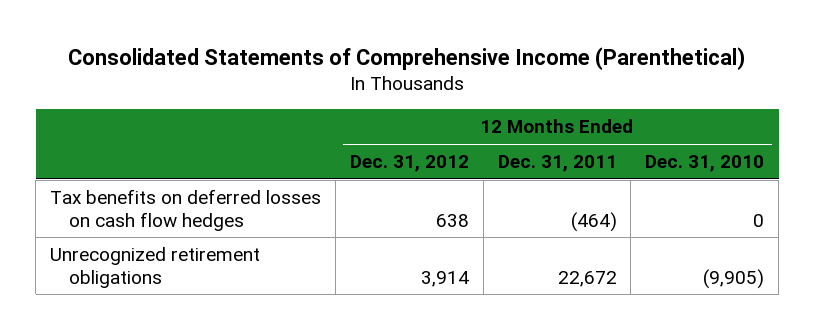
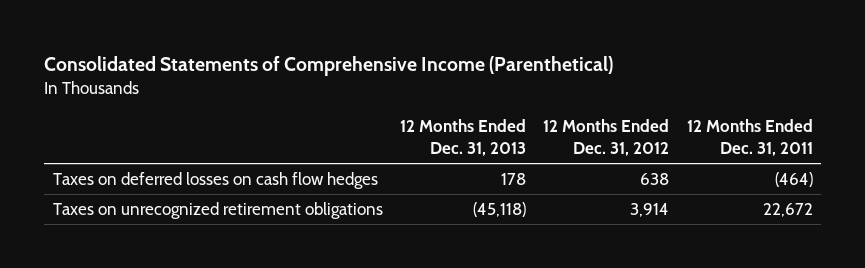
- | 12 Months Ended Dec. 31, 2012 | 12 Months Ended Dec. 31, 2011 | 12 Months Ended Dec. 31, 2010
+ | 12 Months Ended Dec. 31, 2013 | 12 Months Ended Dec. 31, 2012 | 12 Months Ended Dec. 31, 2011
- Tax benefits on deferred losses on cash flow hedges | 638 | (464) | 0
- Unrecognized retirement obligations | 3,914 | 22,672 | (9,905)
+ Taxes on deferred losses on cash flow hedges | 178 | 638 | (464)
+ Taxes on unrecognized retirement obligations | (45,118) | 3,914 | 22,672

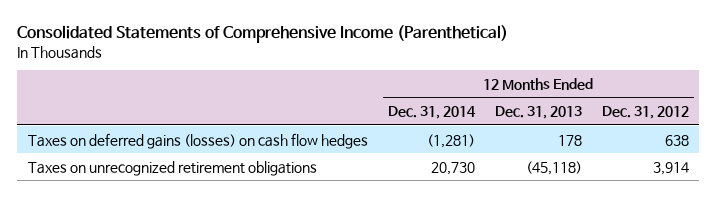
- | 12 Months Ended Dec. 31, 2013 | 12 Months Ended Dec. 31, 2012 | 12 Months Ended Dec. 31, 2011
+ | 12 Months Ended Dec. 31, 2014 | 12 Months Ended Dec. 31, 2013 | 12 Months Ended Dec. 31, 2012
- Taxes on deferred losses on cash flow hedges | 178 | 638 | (464)
+ Taxes on deferred gains (losses) on cash flow hedges | (1,281) | 178 | 638

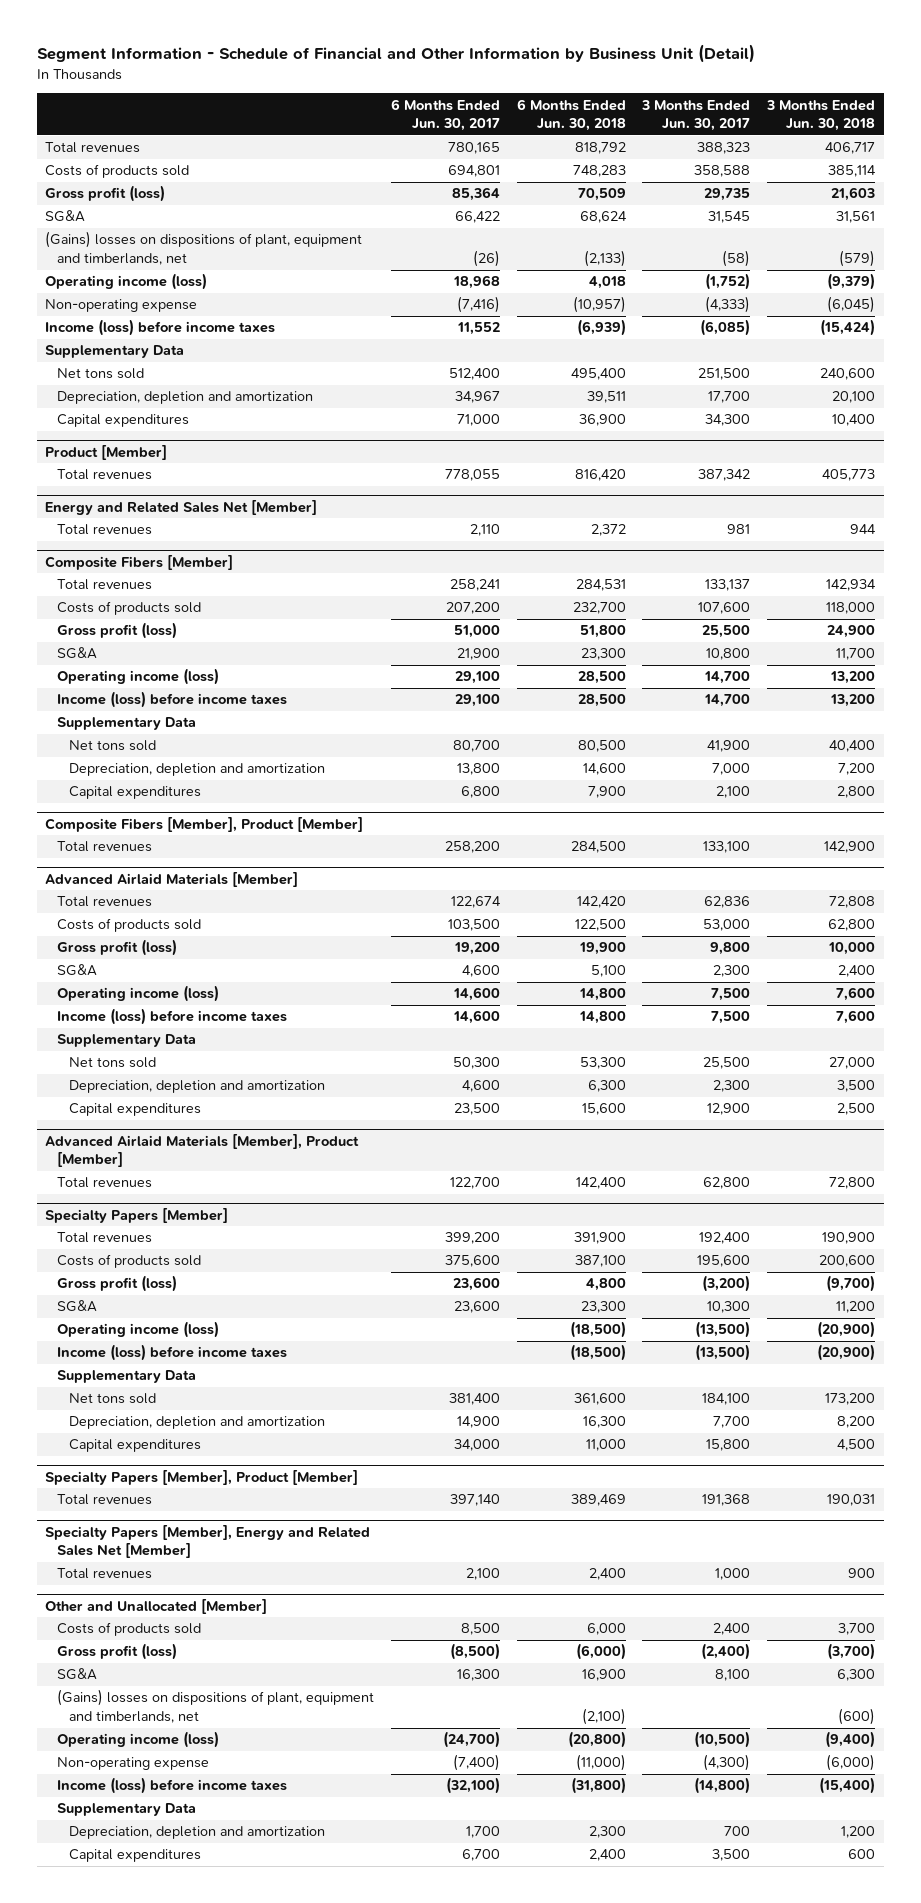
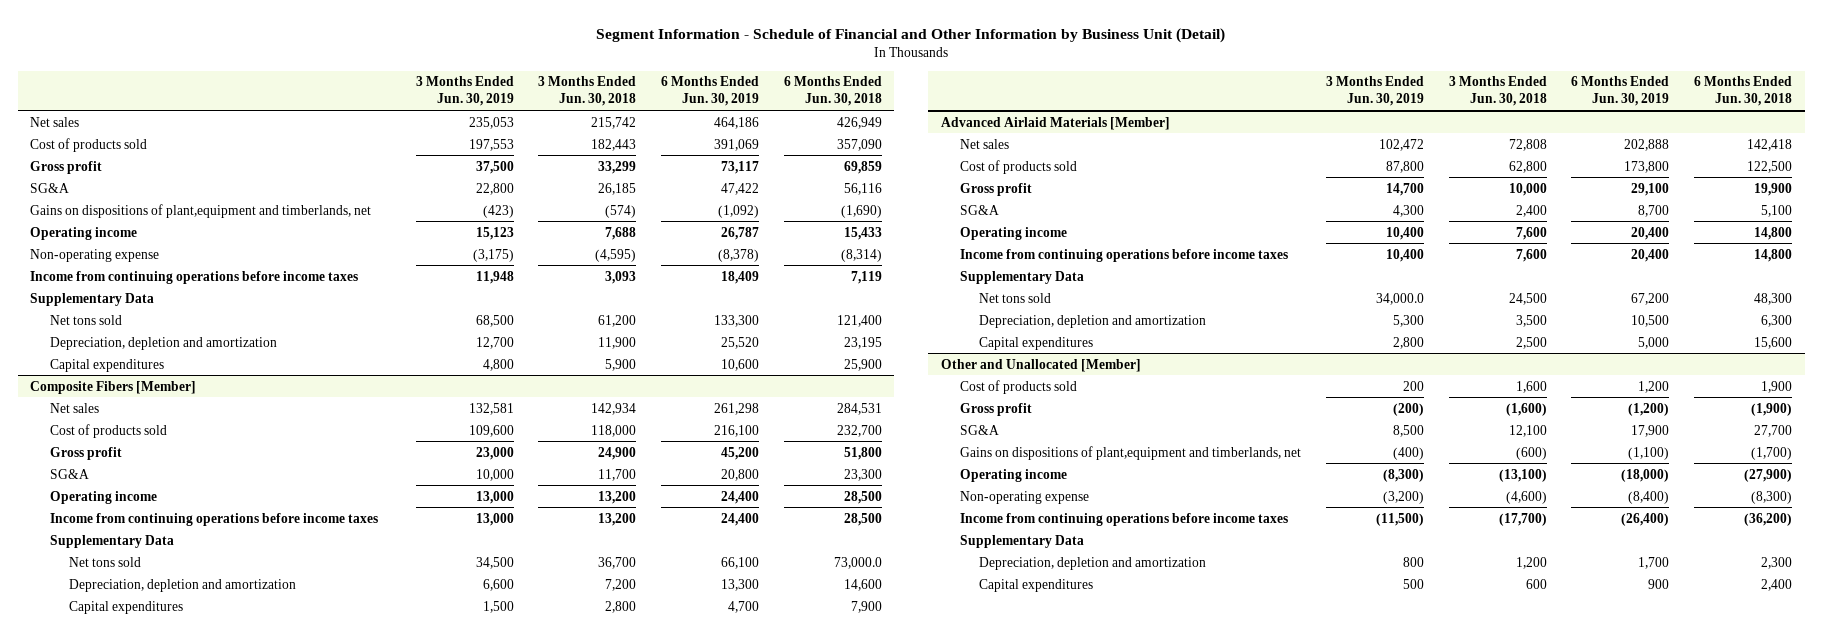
- | 6 Months Ended Jun. 30, 2017 | 6 Months Ended Jun. 30, 2018 | 3 Months Ended Jun. 30, 2017 | 3 Months Ended Jun. 30, 2018
+ | 3 Months Ended Jun. 30, 2019 | 3 Months Ended Jun. 30, 2018 | 6 Months Ended Jun. 30, 2019 | 6 Months Ended Jun. 30, 2018
- Total revenues | 780,165 | 818,792 | 388,323 | 406,717
- Costs of products sold | 694,801 | 748,283 | 358,588 | 385,114
- Gross profit (loss) | 85,364 | 70,509 | 29,735 | 21,603
- SG&A | 66,422 | 68,624 | 31,545 | 31,561
- (Gains) losses on dispositions of plant, equipment and timberlands, net | (26) | (2,133) | (58) | (579)
- Operating income (loss) | 18,968 | 4,018 | (1,752) | (9,379)
- Non-operating expense | (7,416) | (10,957) | (4,333) | (6,045)
- Income (loss) before income taxes | 11,552 | (6,939) | (6,085) | (15,424)
+ Net sales | 235,053 | 215,742 | 464,186 | 426,949
+ Cost of products sold | 197,553 | 182,443 | 391,069 | 357,090
+ Gross profit | 37,500 | 33,299 | 73,117 | 69,859
+ SG&A | 22,800 | 26,185 | 47,422 | 56,116
+ Gains on dispositions of plant,equipment and timberlands, net | (423) | (574) | (1,092) | (1,690)
+ Operating income | 15,123 | 7,688 | 26,787 | 15,433
+ Non-operating expense | (3,175) | (4,595) | (8,378) | (8,314)
+ Income from continuing operations before income taxes | 11,948 | 3,093 | 18,409 | 7,119
- Net tons sold | 512,400 | 495,400 | 251,500 | 240,600
- Depreciation, depletion and amortization | 34,967 | 39,511 | 17,700 | 20,100
- Capital expenditures | 71,000 | 36,900 | 34,300 | 10,400
- Product [Member]
- Total revenues | 778,055 | 816,420 | 387,342 | 405,773
- Energy and Related Sales Net [Member]
- Total revenues | 2,110 | 2,372 | 981 | 944
+ Net tons sold | 68,500 | 61,200 | 133,300 | 121,400
+ Depreciation, depletion and amortization | 12,700 | 11,900 | 25,520 | 23,195
+ Capital expenditures | 4,800 | 5,900 | 10,600 | 25,900
@ Composite Fibers [Member]
- Total revenues | 258,241 | 284,531 | 133,137 | 142,934
- Costs of products sold | 207,200 | 232,700 | 107,600 | 118,000
- Gross profit (loss) | 51,000 | 51,800 | 25,500 | 24,900
+ Net sales | 132,581 | 142,934 | 261,298 | 284,531
+ Cost of products sold | 109,600 | 118,000 | 216,100 | 232,700
+ Gross profit | 23,000 | 24,900 | 45,200 | 51,800
- Operating income (loss) | 29,100 | 28,500 | 14,700 | 13,200
- Income (loss) before income taxes | 29,100 | 28,500 | 14,700 | 13,200
+ Operating income | 13,000 | 13,200 | 24,400 | 28,500
+ Income from continuing operations before income taxes | 13,000 | 13,200 | 24,400 | 28,500
- Net tons sold | 80,700 | 80,500 | 41,900 | 40,400
+ Net tons sold | 34,500 | 36,700 | 66,100 | 73,000.0
- Composite Fibers [Member], Product [Member]
- Total revenues | 258,200 | 284,500 | 133,100 | 142,900
@ Advanced Airlaid Materials [Member]
- Total revenues | 122,674 | 142,420 | 62,836 | 72,808
- Costs of products sold | 103,500 | 122,500 | 53,000 | 62,800
- Gross profit (loss) | 19,200 | 19,900 | 9,800 | 10,000
+ Net sales | 102,472 | 72,808 | 202,888 | 142,418
+ Cost of products sold | 87,800 | 62,800 | 173,800 | 122,500
+ Gross profit | 14,700 | 10,000 | 29,100 | 19,900
- Operating income (loss) | 14,600 | 14,800 | 7,500 | 7,600
- Income (loss) before income taxes | 14,600 | 14,800 | 7,500 | 7,600
+ Operating income | 10,400 | 7,600 | 20,400 | 14,800
+ Income from continuing operations before income taxes | 10,400 | 7,600 | 20,400 | 14,800
- Net tons sold | 50,300 | 53,300 | 25,500 | 27,000
+ Net tons sold | 34,000.0 | 24,500 | 67,200 | 48,300
- Advanced Airlaid Materials [Member], Product [Member]
- Total revenues | 122,700 | 142,400 | 62,800 | 72,800
- Specialty Papers [Member]
- Total revenues | 399,200 | 391,900 | 192,400 | 190,900
- Costs of products sold | 375,600 | 387,100 | 195,600 | 200,600
- Gross profit (loss) | 23,600 | 4,800 | (3,200) | (9,700)
- SG&A | 23,600 | 23,300 | 10,300 | 11,200
- Operating income (loss) | | (18,500) | (13,500) | (20,900)
- Income (loss) before income taxes | | (18,500) | (13,500) | (20,900)
- Supplementary Data
- Net tons sold | 381,400 | 361,600 | 184,100 | 173,200
- Depreciation, depletion and amortization | 14,900 | 16,300 | 7,700 | 8,200
- Capital expenditures | 34,000 | 11,000 | 15,800 | 4,500
- Specialty Papers [Member], Product [Member]
- Total revenues | 397,140 | 389,469 | 191,368 | 190,031
- Specialty Papers [Member], Energy and Related Sales Net [Member]
- Total revenues | 2,100 | 2,400 | 1,000 | 900
@ Other and Unallocated [Member]
- Costs of products sold | 8,500 | 6,000 | 2,400 | 3,700
- Gross profit (loss) | (8,500) | (6,000) | (2,400) | (3,700)
- SG&A | 16,300 | 16,900 | 8,100 | 6,300
- (Gains) losses on dispositions of plant, equipment and timberlands, net | | (2,100) | | (600)
- Operating income (loss) | (24,700) | (20,800) | (10,500) | (9,400)
- Non-operating expense | (7,400) | (11,000) | (4,300) | (6,000)
- Income (loss) before income taxes | (32,100) | (31,800) | (14,800) | (15,400)
+ Cost of products sold | 200 | 1,600 | 1,200 | 1,900
+ Gross profit | (200) | (1,600) | (1,200) | (1,900)
+ SG&A | 8,500 | 12,100 | 17,900 | 27,700
+ Gains on dispositions of plant,equipment and timberlands, net | (400) | (600) | (1,100) | (1,700)
+ Operating income | (8,300) | (13,100) | (18,000) | (27,900)
+ Non-operating expense | (3,200) | (4,600) | (8,400) | (8,300)
+ Income from continuing operations before income taxes | (11,500) | (17,700) | (26,400) | (36,200)

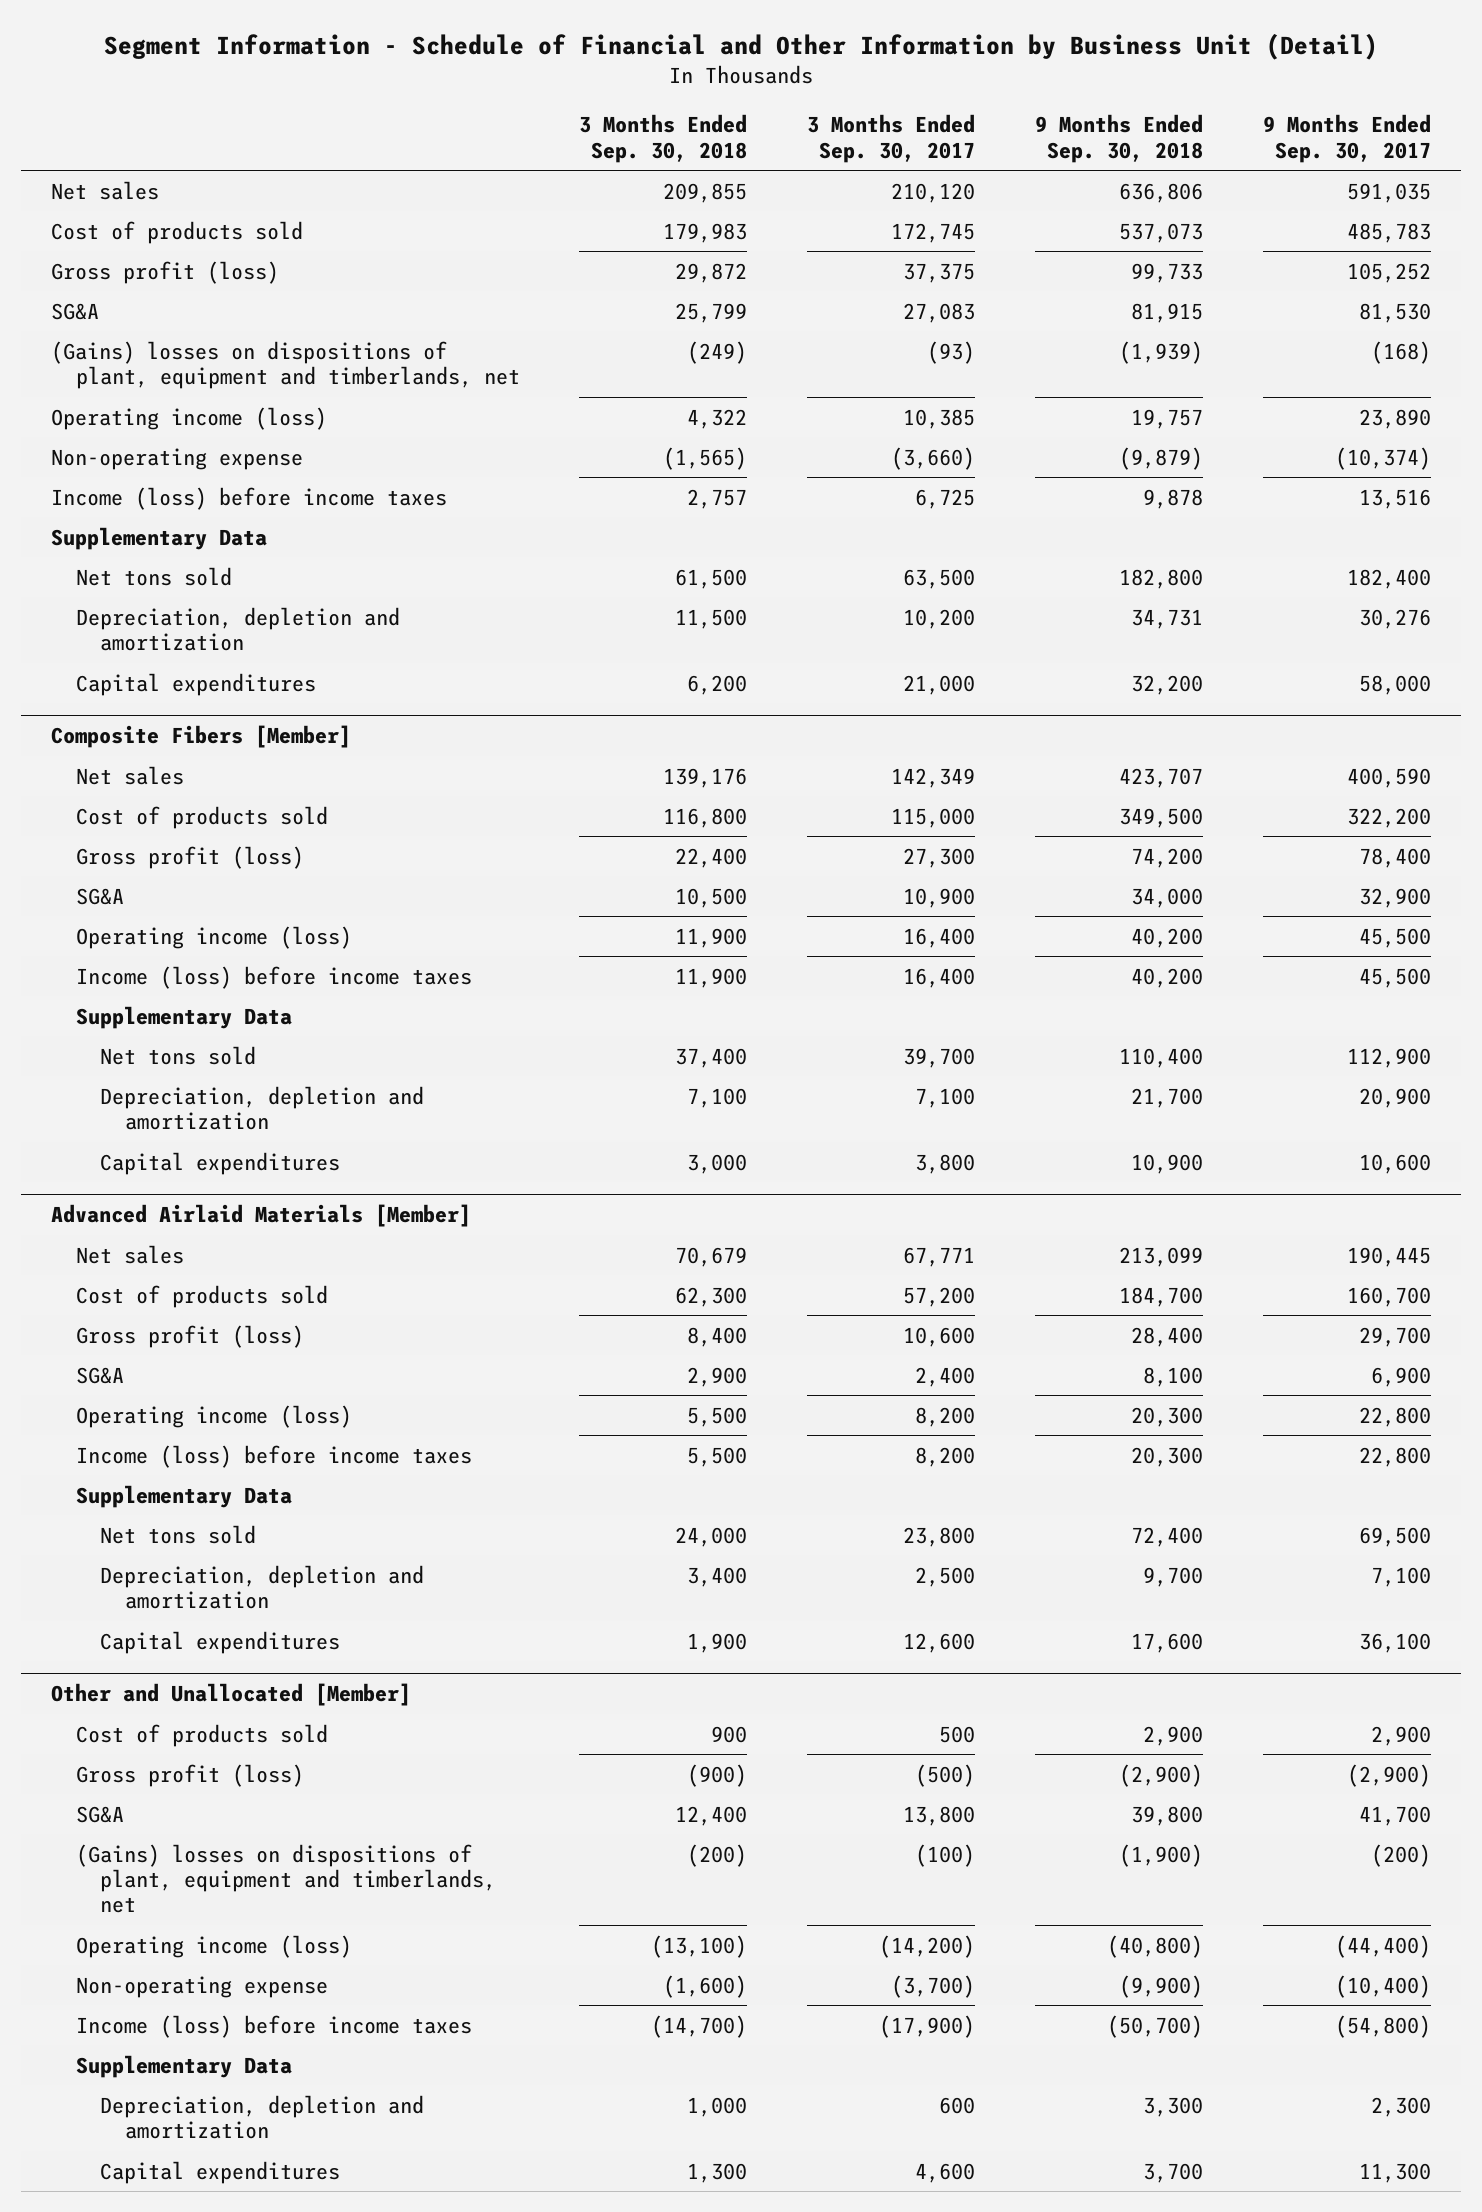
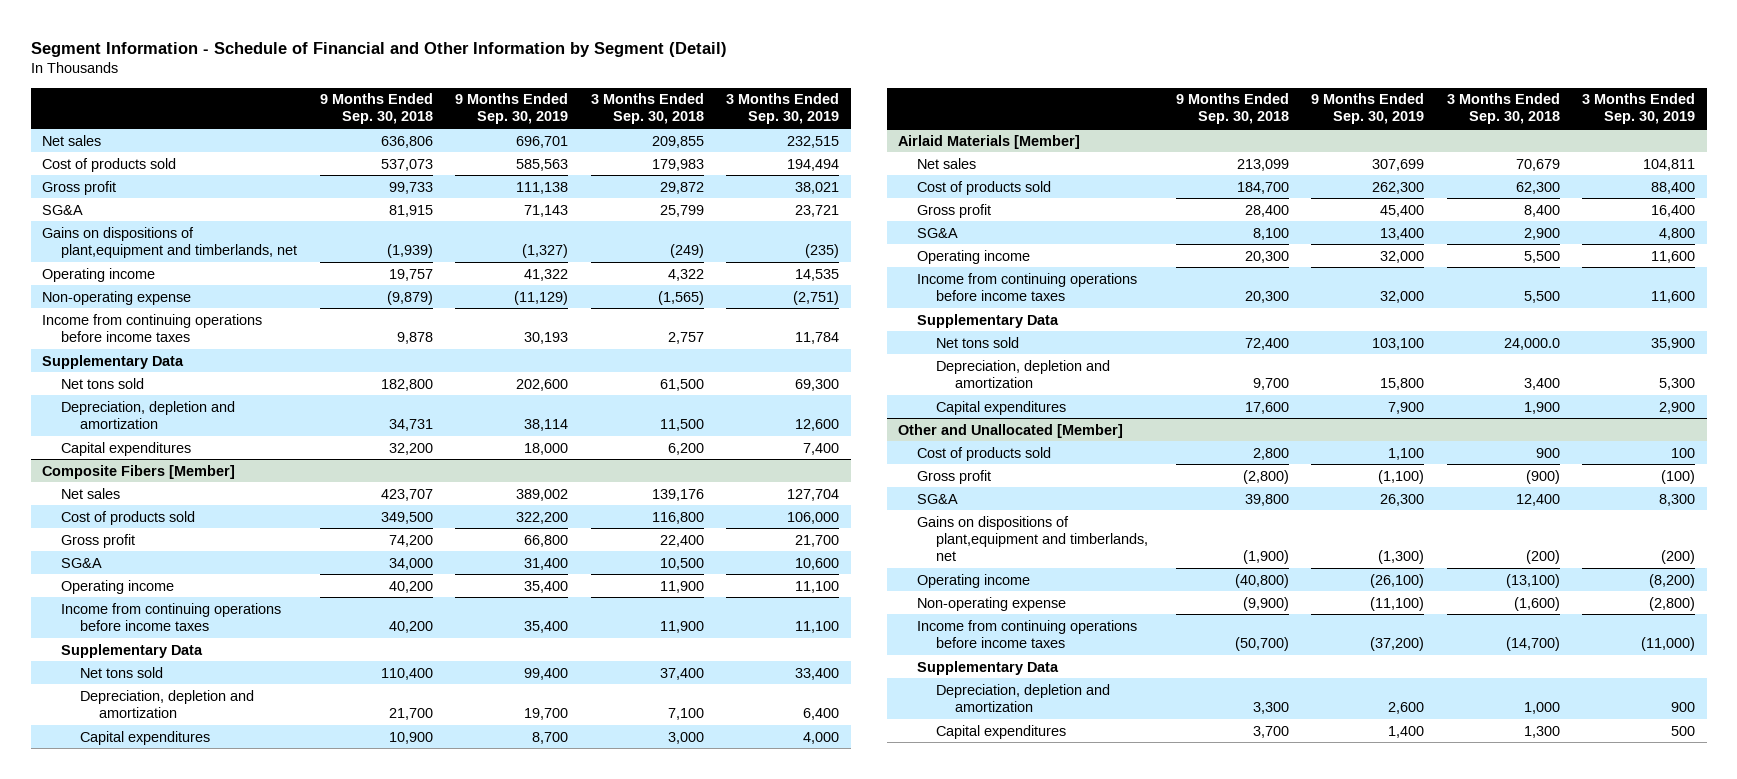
- Segment Information - Schedule of Financial and Other Information by Business Unit (Detail)
+ Segment Information - Schedule of Financial and Other Information by Segment (Detail)
- | 3 Months Ended Sep. 30, 2018 | 3 Months Ended Sep. 30, 2017 | 9 Months Ended Sep. 30, 2018 | 9 Months Ended Sep. 30, 2017
+ | 9 Months Ended Sep. 30, 2018 | 9 Months Ended Sep. 30, 2019 | 3 Months Ended Sep. 30, 2018 | 3 Months Ended Sep. 30, 2019
- Gross profit (loss) | 29,872 | 37,375 | 99,733 | 105,252
+ Gross profit | 99,733 | 111,138 | 29,872 | 38,021
- (Gains) losses on dispositions of plant, equipment and timberlands, net | (249) | (93) | (1,939) | (168)
- Operating income (loss) | 4,322 | 10,385 | 19,757 | 23,890
+ Gains on dispositions of plant,equipment and timberlands, net | (1,939) | (1,327) | (249) | (235)
+ Operating income | 19,757 | 41,322 | 4,322 | 14,535
- Income (loss) before income taxes | 2,757 | 6,725 | 9,878 | 13,516
+ Income from continuing operations before income taxes | 9,878 | 30,193 | 2,757 | 11,784
@ Composite Fibers [Member]
- Gross profit (loss) | 22,400 | 27,300 | 74,200 | 78,400
+ Gross profit | 74,200 | 66,800 | 22,400 | 21,700
- Operating income (loss) | 11,900 | 16,400 | 40,200 | 45,500
- Income (loss) before income taxes | 11,900 | 16,400 | 40,200 | 45,500
+ Operating income | 40,200 | 35,400 | 11,900 | 11,100
+ Income from continuing operations before income taxes | 40,200 | 35,400 | 11,900 | 11,100
- Advanced Airlaid Materials [Member]
+ Airlaid Materials [Member]
- Gross profit (loss) | 8,400 | 10,600 | 28,400 | 29,700
+ Gross profit | 28,400 | 45,400 | 8,400 | 16,400
- Operating income (loss) | 5,500 | 8,200 | 20,300 | 22,800
- Income (loss) before income taxes | 5,500 | 8,200 | 20,300 | 22,800
+ Operating income | 20,300 | 32,000 | 5,500 | 11,600
+ Income from continuing operations before income taxes | 20,300 | 32,000 | 5,500 | 11,600
- Net tons sold | 24,000 | 23,800 | 72,400 | 69,500
+ Net tons sold | 72,400 | 103,100 | 24,000.0 | 35,900
@ Other and Unallocated [Member]
- Cost of products sold | 900 | 500 | 2,900 | 2,900
- Gross profit (loss) | (900) | (500) | (2,900) | (2,900)
+ Cost of products sold | 2,800 | 1,100 | 900 | 100
+ Gross profit | (2,800) | (1,100) | (900) | (100)
- (Gains) losses on dispositions of plant, equipment and timberlands, net | (200) | (100) | (1,900) | (200)
- Operating income (loss) | (13,100) | (14,200) | (40,800) | (44,400)
+ Gains on dispositions of plant,equipment and timberlands, net | (1,900) | (1,300) | (200) | (200)
+ Operating income | (40,800) | (26,100) | (13,100) | (8,200)
- Income (loss) before income taxes | (14,700) | (17,900) | (50,700) | (54,800)
+ Income from continuing operations before income taxes | (50,700) | (37,200) | (14,700) | (11,000)

